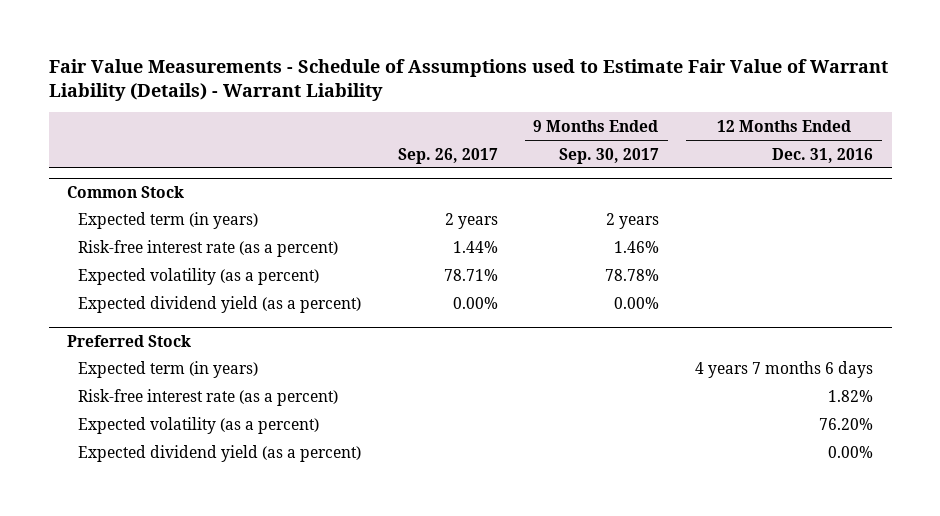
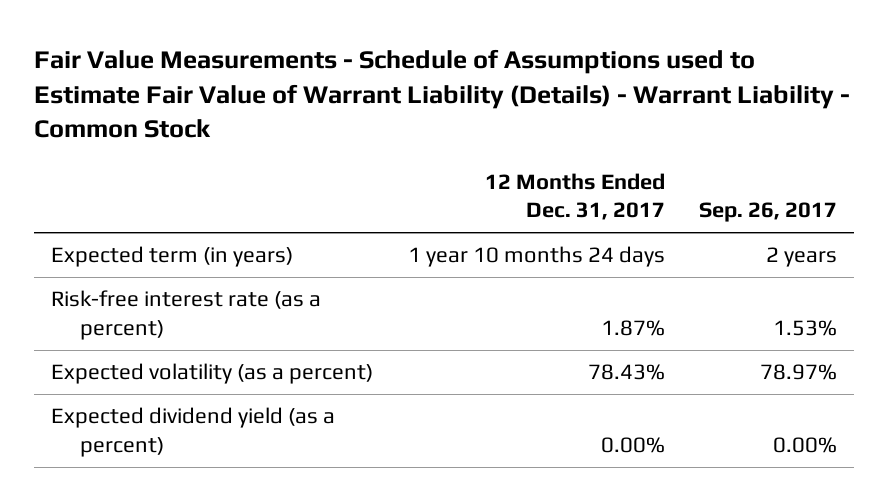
- Fair Value Measurements - Schedule of Assumptions used to Estimate Fair Value of Warrant Liability (Details) - Warrant Liability
+ Fair Value Measurements - Schedule of Assumptions used to Estimate Fair Value of Warrant Liability (Details) - Warrant Liability - Common Stock
- | Sep. 26, 2017 | 9 Months Ended Sep. 30, 2017 | 12 Months Ended Dec. 31, 2016
+ | 12 Months Ended Dec. 31, 2017 | Sep. 26, 2017
- Common Stock
- Risk-free interest rate (as a percent) | 1.44% | 1.46% |
- Expected volatility (as a percent) | 78.71% | 78.78% |
+ Risk-free interest rate (as a percent) | 1.87% | 1.53%
+ Expected volatility (as a percent) | 78.43% | 78.97%
- Preferred Stock
- Expected term (in years) | | | 4 years 7 months 6 days
- Risk-free interest rate (as a percent) | | | 1.82%
- Expected volatility (as a percent) | | | 76.20%
- Expected dividend yield (as a percent) | | | 0.00%

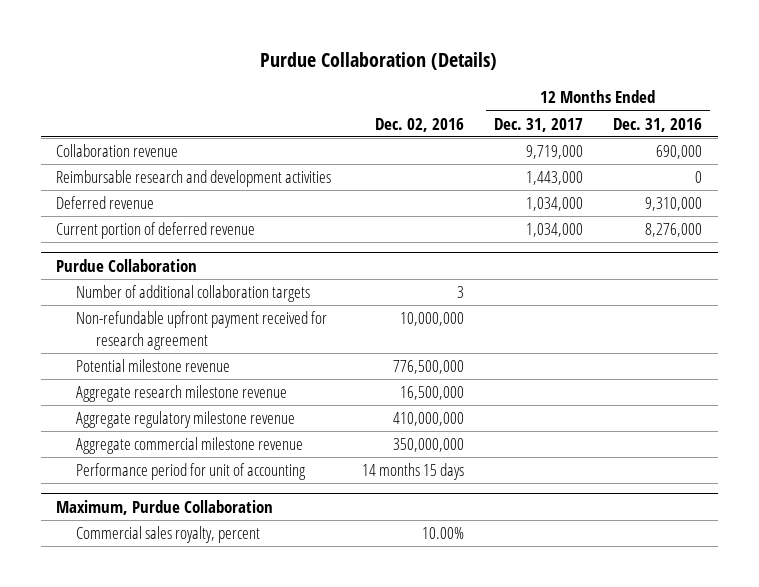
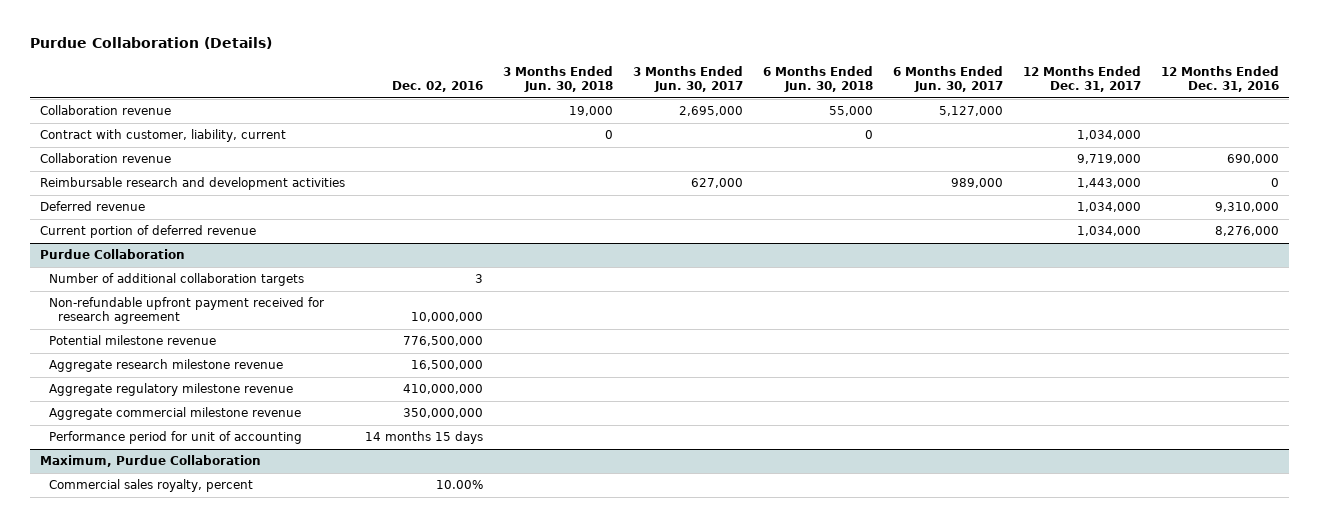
- | Dec. 02, 2016 | 12 Months Ended Dec. 31, 2017 | 12 Months Ended Dec. 31, 2016
+ | Dec. 02, 2016 | 3 Months Ended Jun. 30, 2018 | 3 Months Ended Jun. 30, 2017 | 6 Months Ended Jun. 30, 2018 | 6 Months Ended Jun. 30, 2017 | 12 Months Ended Dec. 31, 2017 | 12 Months Ended Dec. 31, 2016
+ Collaboration revenue | | 19,000 | 2,695,000 | 55,000 | 5,127,000 | |
+ Contract with customer, liability, current | | 0 | | 0 | | 1,034,000 |

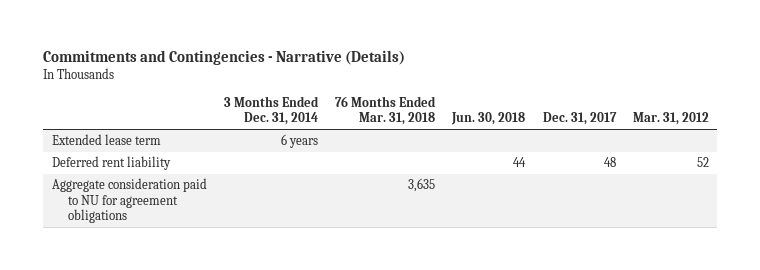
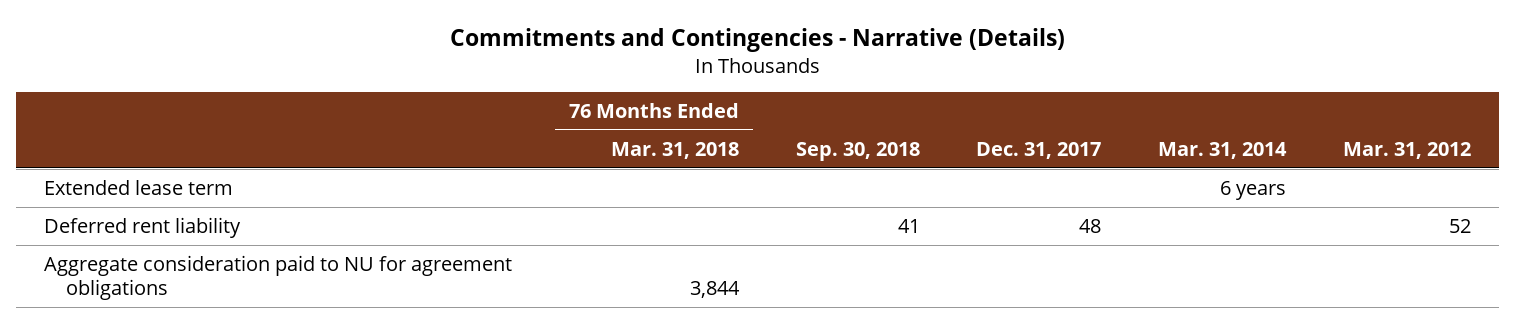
- | 3 Months Ended Dec. 31, 2014 | 76 Months Ended Mar. 31, 2018 | Jun. 30, 2018 | Dec. 31, 2017 | Mar. 31, 2012
+ | 76 Months Ended Mar. 31, 2018 | Sep. 30, 2018 | Dec. 31, 2017 | Mar. 31, 2014 | Mar. 31, 2012
- Aggregate consideration paid to NU for agreement obligations | | 3,635 | | |
+ Aggregate consideration paid to NU for agreement obligations | 3,844 | | | |

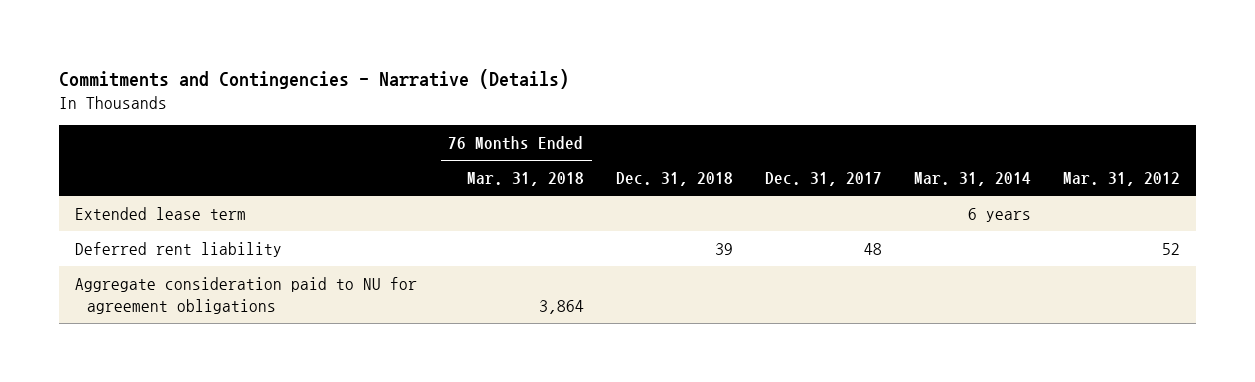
- | 76 Months Ended Mar. 31, 2018 | Sep. 30, 2018 | Dec. 31, 2017 | Mar. 31, 2014 | Mar. 31, 2012
+ | 76 Months Ended Mar. 31, 2018 | Dec. 31, 2018 | Dec. 31, 2017 | Mar. 31, 2014 | Mar. 31, 2012
- Aggregate consideration paid to NU for agreement obligations | 3,844 | | | |
+ Aggregate consideration paid to NU for agreement obligations | 3,864 | | | |

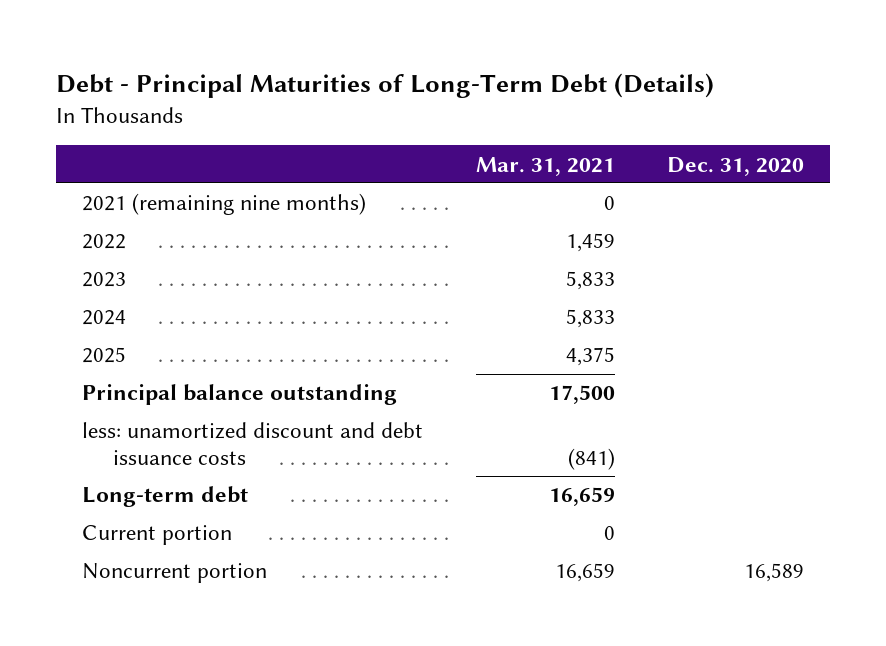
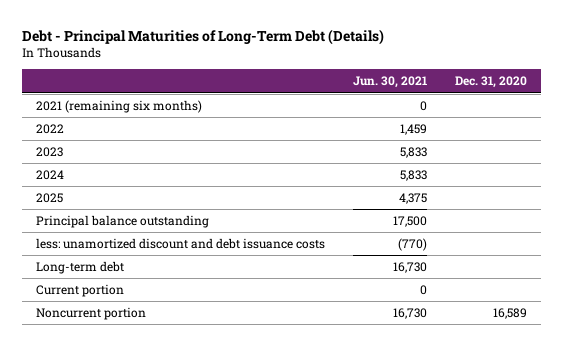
- | Mar. 31, 2021 | Dec. 31, 2020
+ | Jun. 30, 2021 | Dec. 31, 2020
- 2021 (remaining nine months) | 0 |
+ 2021 (remaining six months) | 0 |

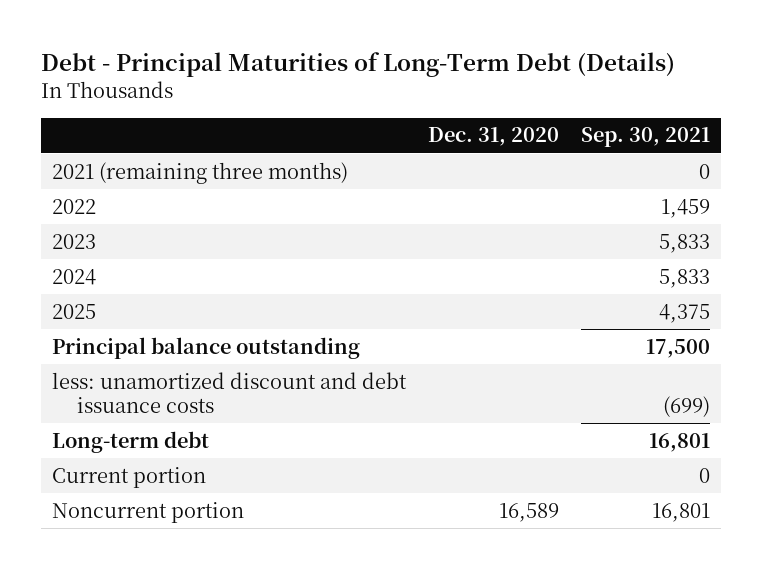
- | Jun. 30, 2021 | Dec. 31, 2020
+ | Dec. 31, 2020 | Sep. 30, 2021
- 2021 (remaining six months) | 0 |
+ 2021 (remaining three months) | | 0

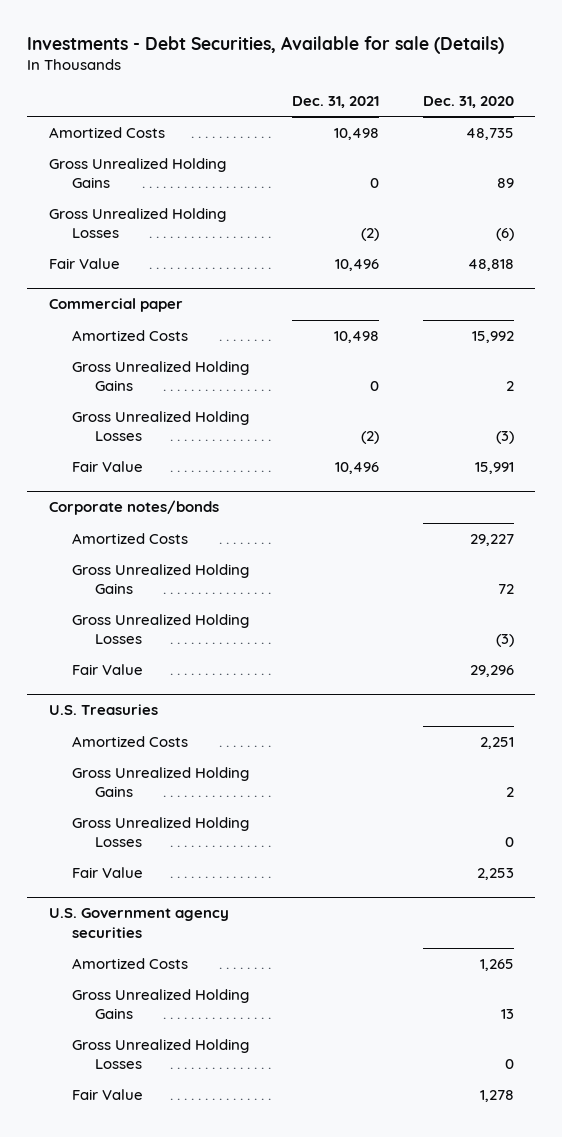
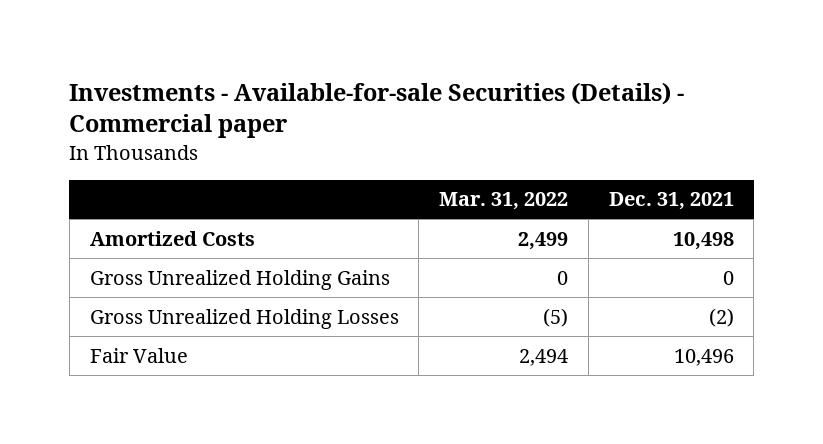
- Investments - Debt Securities, Available for sale (Details)
+ Investments - Available-for-sale Securities (Details) - Commercial paper
- | Dec. 31, 2021 | Dec. 31, 2020
+ | Mar. 31, 2022 | Dec. 31, 2021
- Commercial paper
- Amortized Costs | 10,498 | 15,992
- Gross Unrealized Holding Gains | 0 | 2
- Gross Unrealized Holding Losses | (2) | (3)
- Fair Value | 10,496 | 15,991
- Corporate notes/bonds
- Amortized Costs | | 29,227
- Gross Unrealized Holding Gains | | 72
- Gross Unrealized Holding Losses | | (3)
- Fair Value | | 29,296
- U.S. Treasuries
- Amortized Costs | | 2,251
- Gross Unrealized Holding Gains | | 2
- Gross Unrealized Holding Losses | | 0
- Fair Value | | 2,253
- U.S. Government agency securities
- Amortized Costs | | 1,265
- Gross Unrealized Holding Gains | | 13
- Gross Unrealized Holding Losses | | 0
- Fair Value | | 1,278

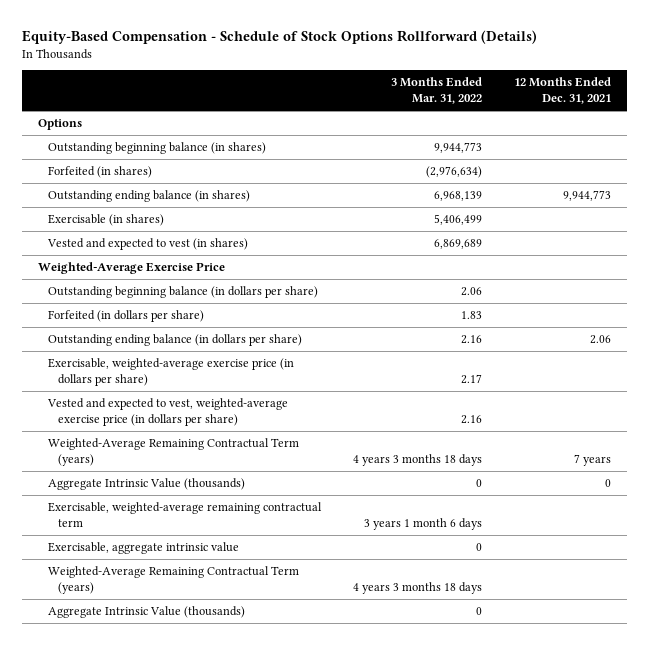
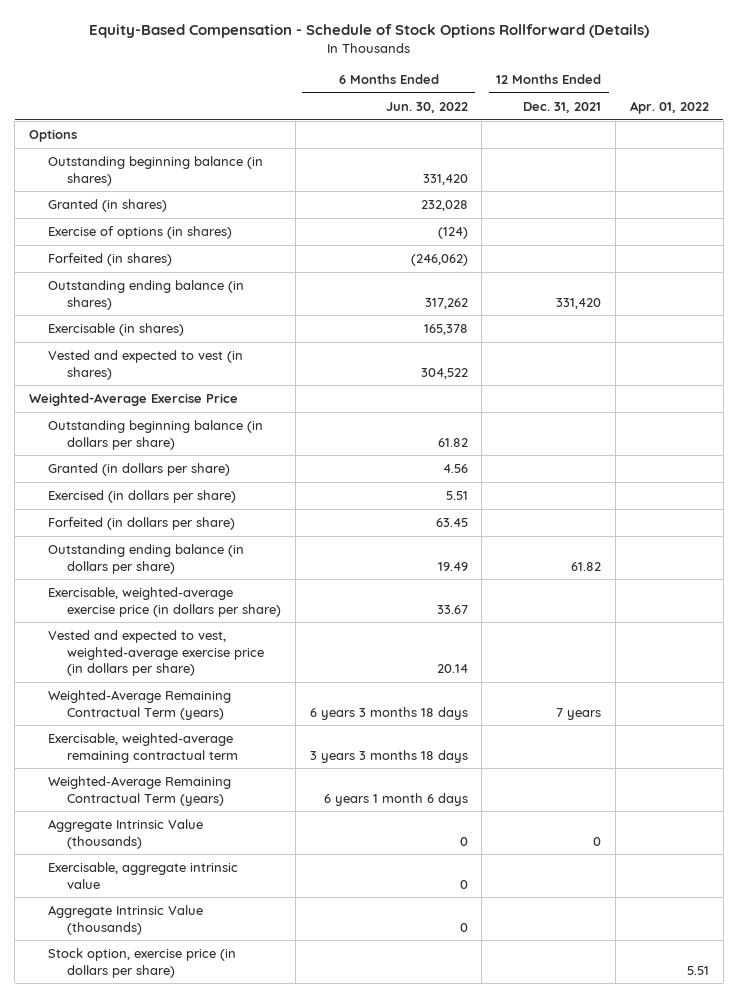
- | 3 Months Ended Mar. 31, 2022 | 12 Months Ended Dec. 31, 2021
+ | 6 Months Ended Jun. 30, 2022 | 12 Months Ended Dec. 31, 2021 | Apr. 01, 2022
+ Granted (in shares) | 232,028 | |
+ Exercise of options (in shares) | (124) | |
- Outstanding ending balance (in shares) | 6,968,139 | 9,944,773
+ Outstanding ending balance (in shares) | 317,262 | 331,420 |
+ Granted (in dollars per share) | 4.56 | |
+ Exercised (in dollars per share) | 5.51 | |
- Outstanding ending balance (in dollars per share) | 2.16 | 2.06
+ Outstanding ending balance (in dollars per share) | 19.49 | 61.82 |
moved down: Aggregate Intrinsic Value (thousands) | 0 | 0 |
moved down: Exercisable, aggregate intrinsic value | 0 | |
+ Stock option, exercise price (in dollars per share) | | | 5.51

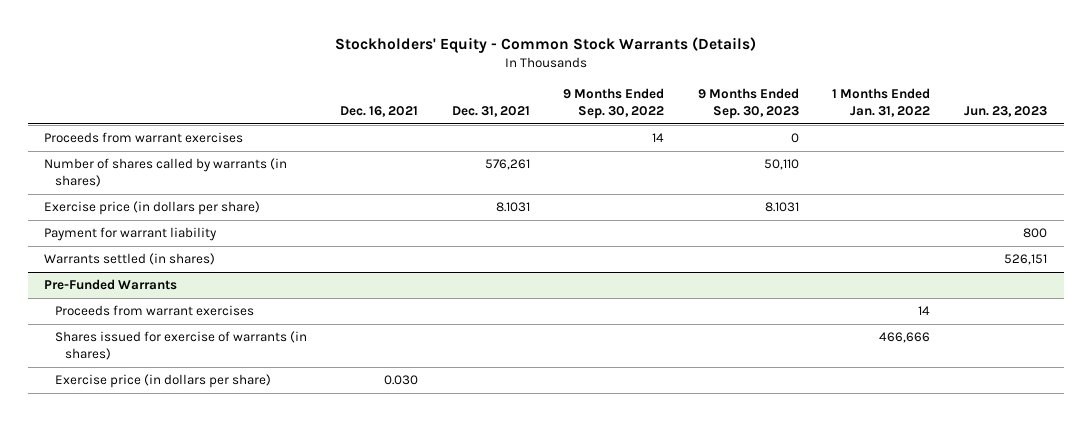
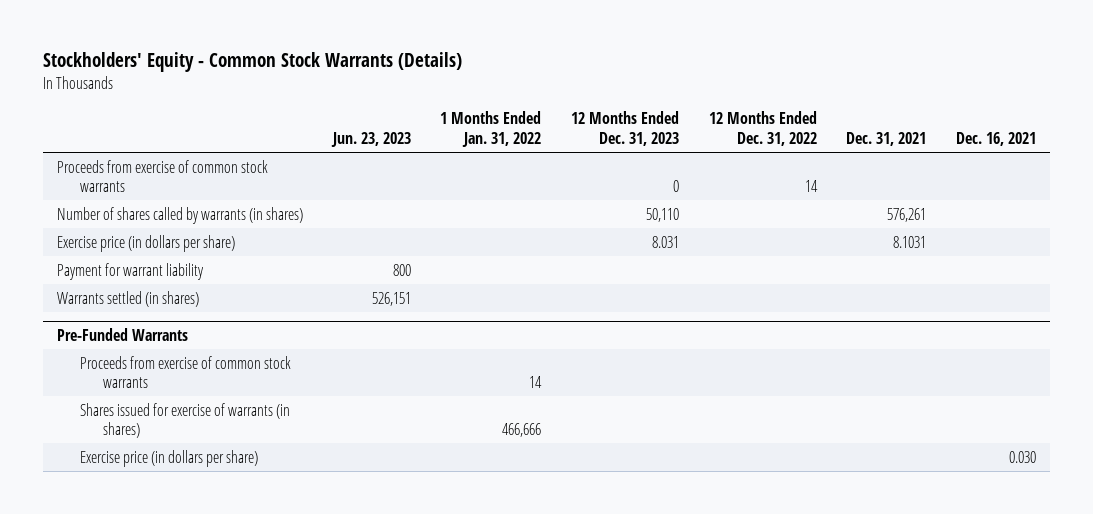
- | Dec. 16, 2021 | Dec. 31, 2021 | 9 Months Ended Sep. 30, 2022 | 9 Months Ended Sep. 30, 2023 | 1 Months Ended Jan. 31, 2022 | Jun. 23, 2023
+ | Jun. 23, 2023 | 1 Months Ended Jan. 31, 2022 | 12 Months Ended Dec. 31, 2023 | 12 Months Ended Dec. 31, 2022 | Dec. 31, 2021 | Dec. 16, 2021
- Proceeds from warrant exercises | | | 14 | 0 | |
+ Proceeds from exercise of common stock warrants | | | 0 | 14 | |
@ Pre-Funded Warrants
- Proceeds from warrant exercises | | | | | 14 |
+ Proceeds from exercise of common stock warrants | | 14 | | | |

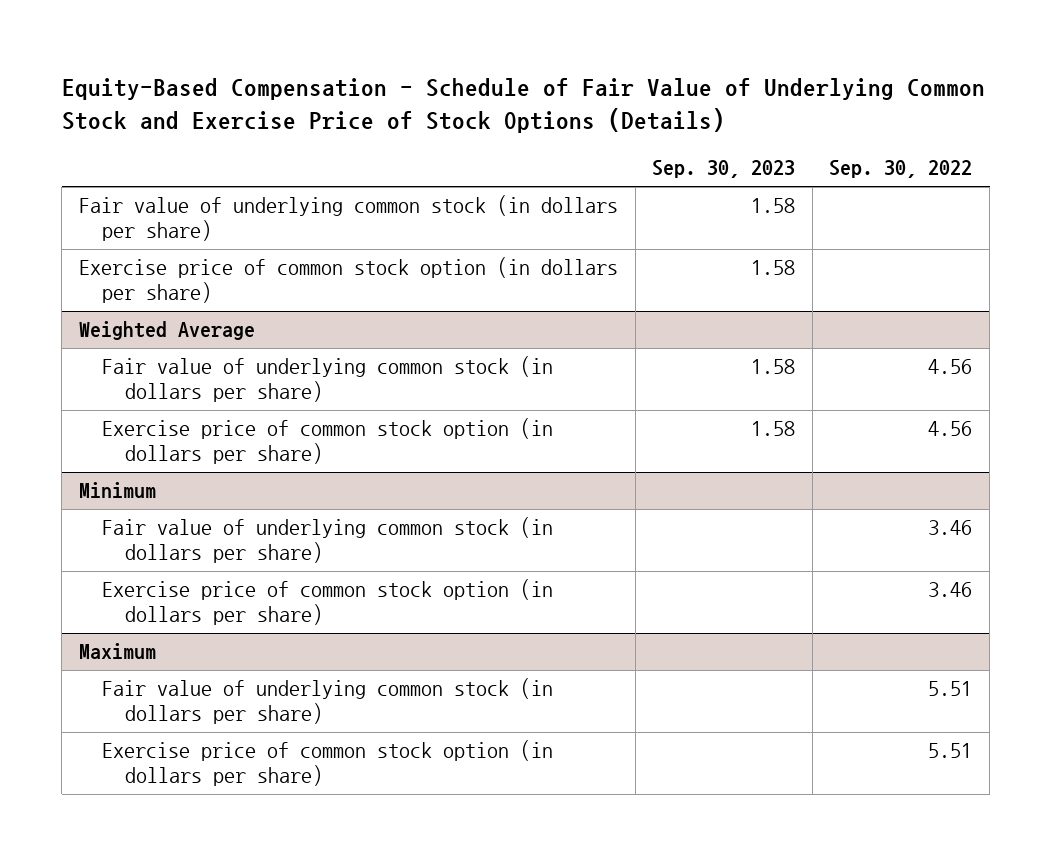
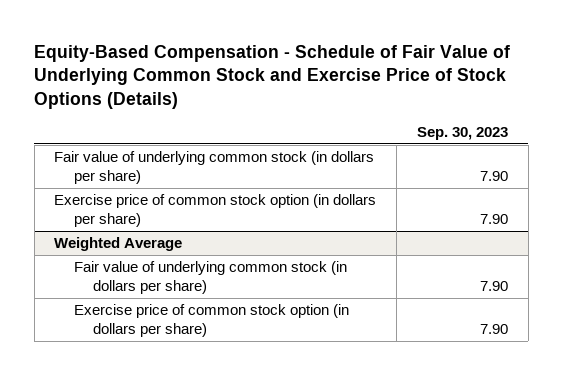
- | Sep. 30, 2023 | Sep. 30, 2022
+ | Sep. 30, 2023
- Fair value of underlying common stock (in dollars per share) | 1.58 |
- Exercise price of common stock option (in dollars per share) | 1.58 |
+ Fair value of underlying common stock (in dollars per share) | 7.90
+ Exercise price of common stock option (in dollars per share) | 7.90
@ Weighted Average
- Fair value of underlying common stock (in dollars per share) | 1.58 | 4.56
- Exercise price of common stock option (in dollars per share) | 1.58 | 4.56
- Minimum
- Fair value of underlying common stock (in dollars per share) | | 3.46
- Exercise price of common stock option (in dollars per share) | | 3.46
- Maximum
- Fair value of underlying common stock (in dollars per share) | | 5.51
- Exercise price of common stock option (in dollars per share) | | 5.51
@ Weighted Average
+ Fair value of underlying common stock (in dollars per share) | 7.90
+ Exercise price of common stock option (in dollars per share) | 7.90

